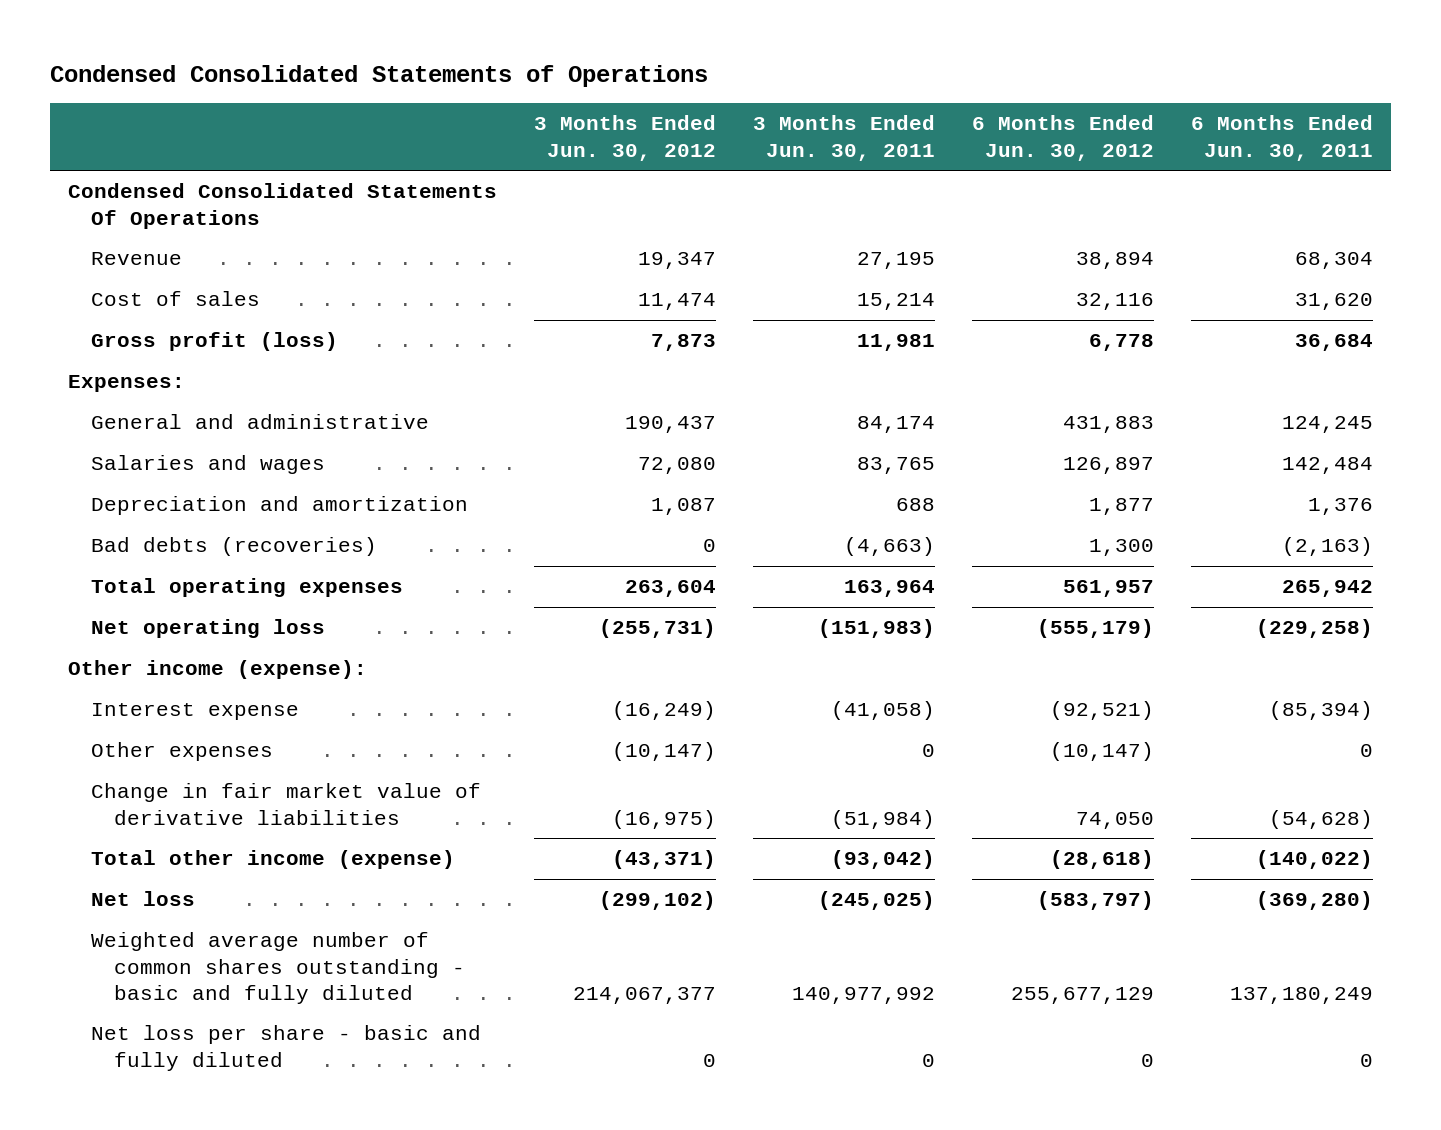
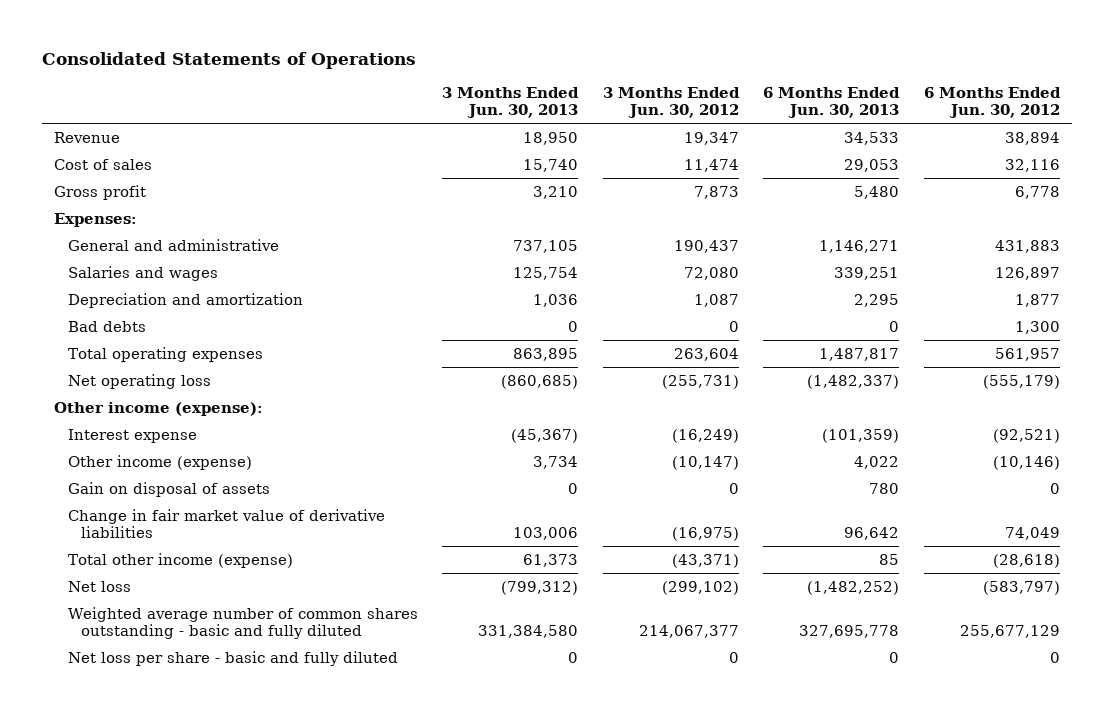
- Condensed Consolidated Statements of Operations
+ Consolidated Statements of Operations
- | 3 Months Ended Jun. 30, 2012 | 3 Months Ended Jun. 30, 2011 | 6 Months Ended Jun. 30, 2012 | 6 Months Ended Jun. 30, 2011
+ | 3 Months Ended Jun. 30, 2013 | 3 Months Ended Jun. 30, 2012 | 6 Months Ended Jun. 30, 2013 | 6 Months Ended Jun. 30, 2012
- Condensed Consolidated Statements Of Operations
- Gross profit (loss) | 7,873 | 11,981 | 6,778 | 36,684
+ Gross profit | 3,210 | 7,873 | 5,480 | 6,778
- Bad debts (recoveries) | 0 | (4,663) | 1,300 | (2,163)
+ Bad debts | 0 | 0 | 0 | 1,300
- Other expenses | (10,147) | 0 | (10,147) | 0
- Change in fair market value of derivative liabilities | (16,975) | (51,984) | 74,050 | (54,628)
+ Other income (expense) | 3,734 | (10,147) | 4,022 | (10,146)
+ Gain on disposal of assets | 0 | 0 | 780 | 0
+ Change in fair market value of derivative liabilities | 103,006 | (16,975) | 96,642 | 74,049

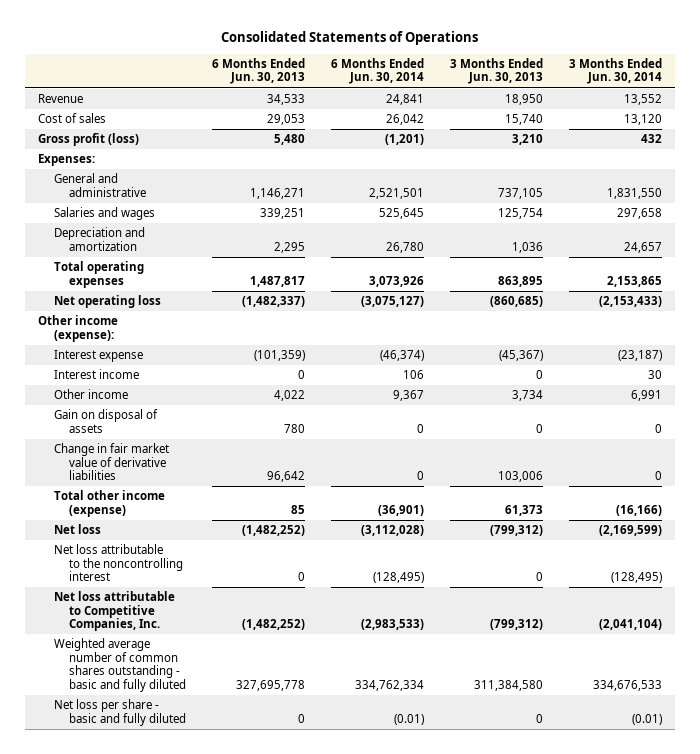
- | 3 Months Ended Jun. 30, 2013 | 3 Months Ended Jun. 30, 2012 | 6 Months Ended Jun. 30, 2013 | 6 Months Ended Jun. 30, 2012
+ | 6 Months Ended Jun. 30, 2013 | 6 Months Ended Jun. 30, 2014 | 3 Months Ended Jun. 30, 2013 | 3 Months Ended Jun. 30, 2014
- Gross profit | 3,210 | 7,873 | 5,480 | 6,778
+ Gross profit (loss) | 5,480 | (1,201) | 3,210 | 432
- Bad debts | 0 | 0 | 0 | 1,300
- Other income (expense) | 3,734 | (10,147) | 4,022 | (10,146)
+ Interest income | 0 | 106 | 0 | 30
+ Other income | 4,022 | 9,367 | 3,734 | 6,991
- Weighted average number of common shares outstanding - basic and fully diluted | 331,384,580 | 214,067,377 | 327,695,778 | 255,677,129
+ Net loss attributable to the noncontrolling interest | 0 | (128,495) | 0 | (128,495)
+ Net loss attributable to Competitive Companies, Inc. | (1,482,252) | (2,983,533) | (799,312) | (2,041,104)
+ Weighted average number of common shares outstanding - basic and fully diluted | 327,695,778 | 334,762,334 | 311,384,580 | 334,676,533

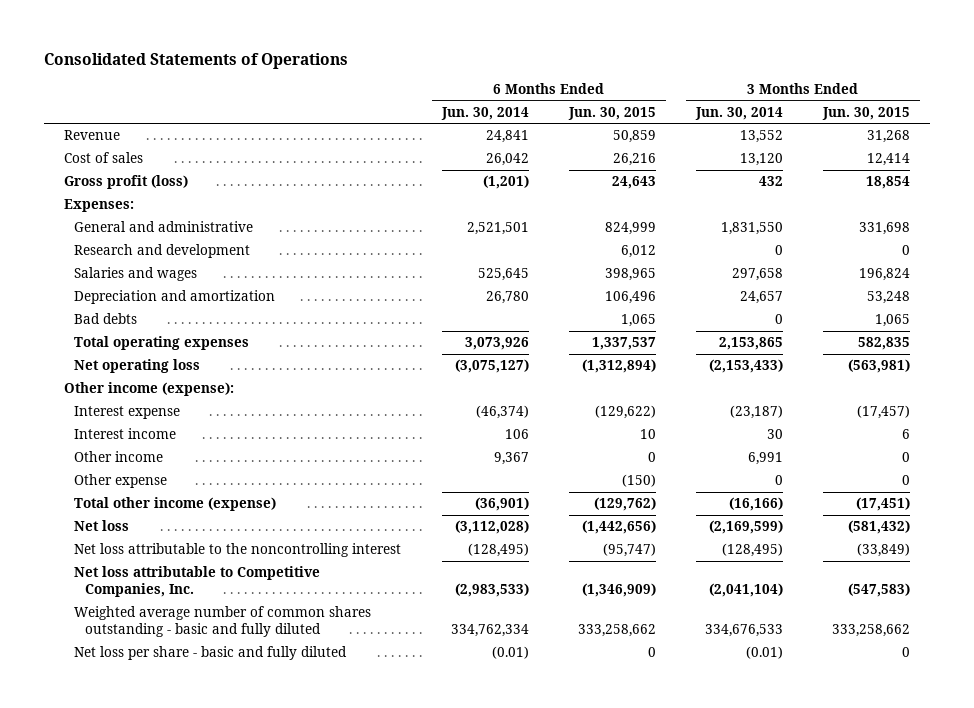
- | 6 Months Ended Jun. 30, 2013 | 6 Months Ended Jun. 30, 2014 | 3 Months Ended Jun. 30, 2013 | 3 Months Ended Jun. 30, 2014
+ | 6 Months Ended Jun. 30, 2014 | 6 Months Ended Jun. 30, 2015 | 3 Months Ended Jun. 30, 2014 | 3 Months Ended Jun. 30, 2015
+ Research and development | | 6,012 | 0 | 0
+ Bad debts | | 1,065 | 0 | 1,065
- Gain on disposal of assets | 780 | 0 | 0 | 0
- Change in fair market value of derivative liabilities | 96,642 | 0 | 103,006 | 0
+ Other expense | | (150) | 0 | 0

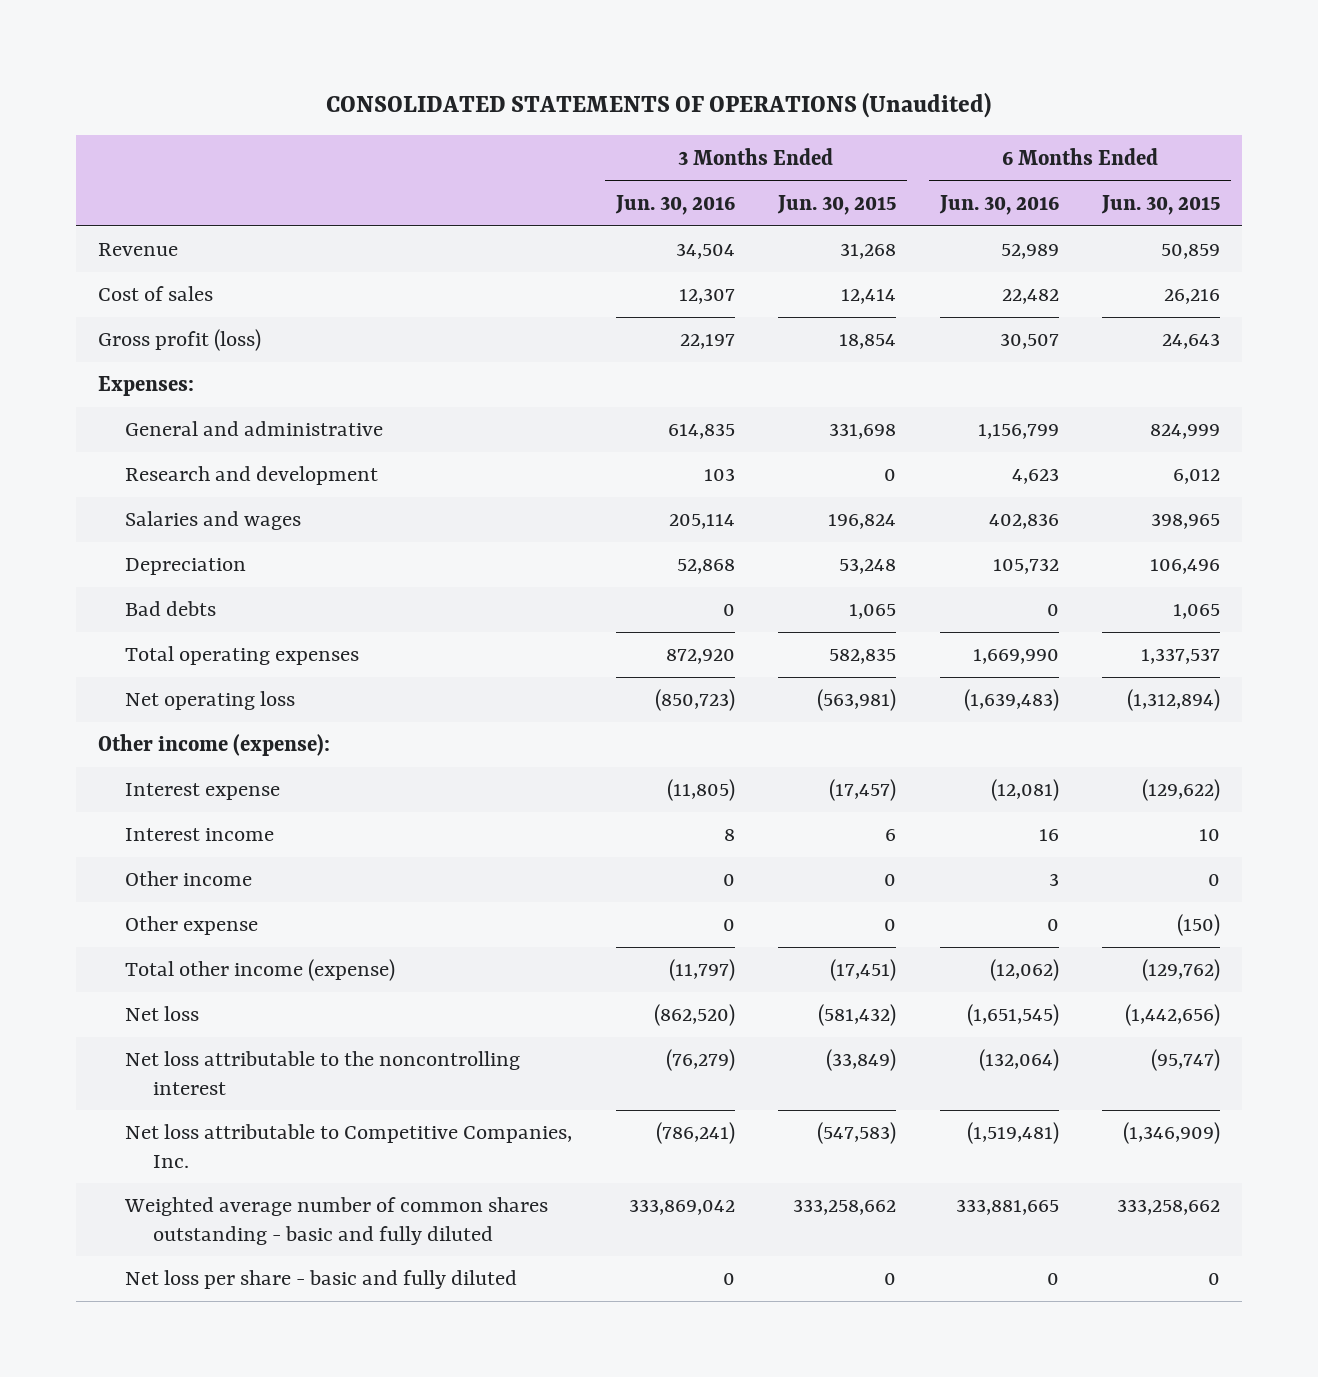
- Consolidated Statements of Operations
+ CONSOLIDATED STATEMENTS OF OPERATIONS (Unaudited)
- | 6 Months Ended Jun. 30, 2014 | 6 Months Ended Jun. 30, 2015 | 3 Months Ended Jun. 30, 2014 | 3 Months Ended Jun. 30, 2015
+ | 3 Months Ended Jun. 30, 2016 | 3 Months Ended Jun. 30, 2015 | 6 Months Ended Jun. 30, 2016 | 6 Months Ended Jun. 30, 2015
- Depreciation and amortization | 26,780 | 106,496 | 24,657 | 53,248
+ Depreciation | 52,868 | 53,248 | 105,732 | 106,496

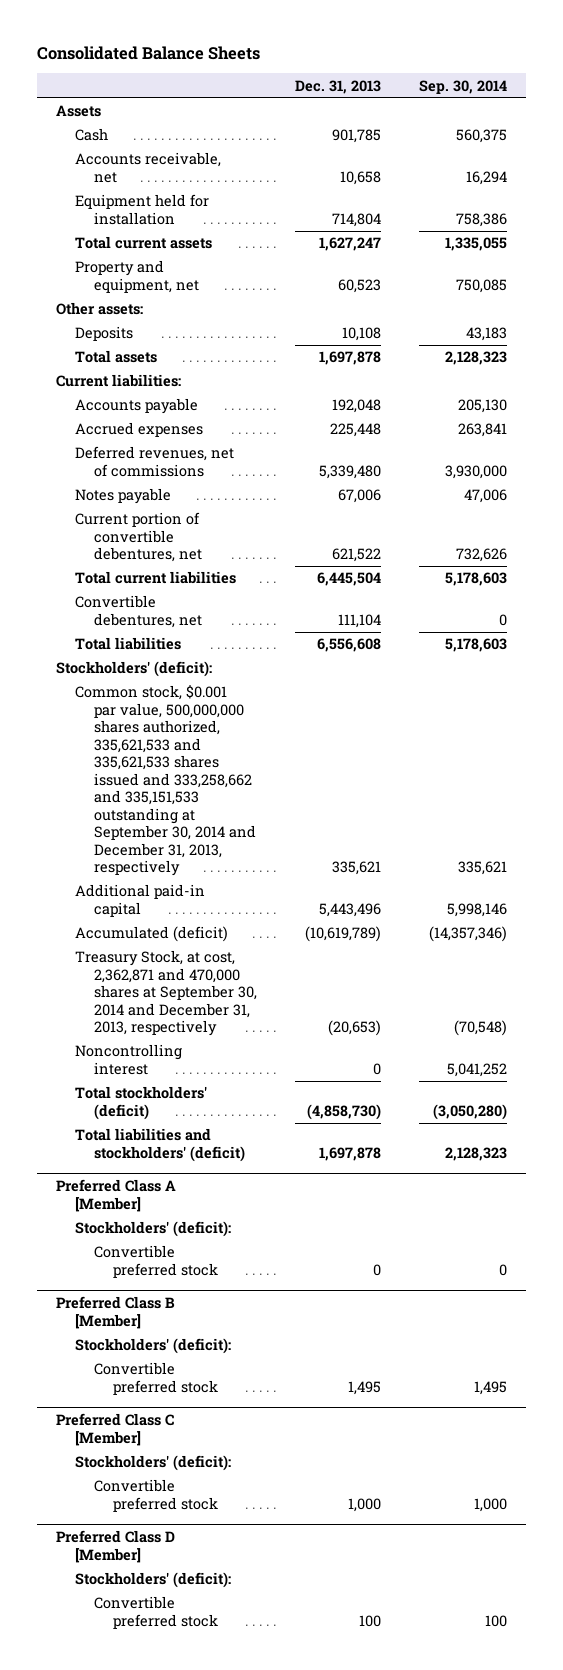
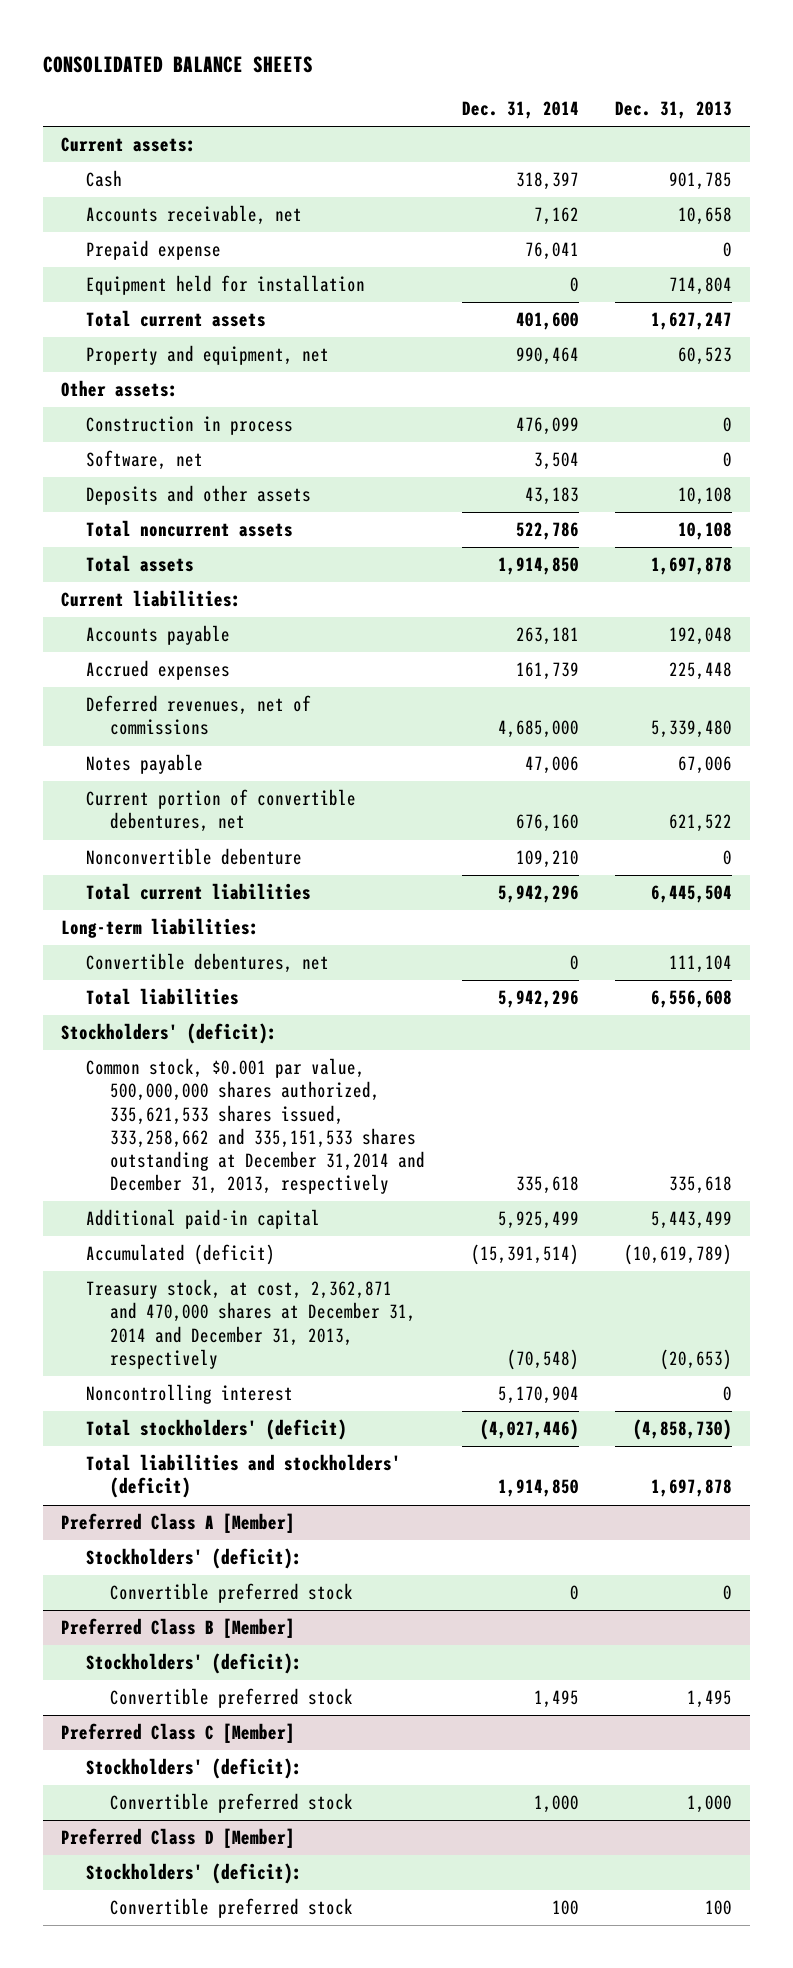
- Consolidated Balance Sheets
+ CONSOLIDATED BALANCE SHEETS
- | Dec. 31, 2013 | Sep. 30, 2014
+ | Dec. 31, 2014 | Dec. 31, 2013
- Assets
+ Current assets:
+ Prepaid expense | 76,041 | 0
- Deposits | 10,108 | 43,183
+ Construction in process | 476,099 | 0
+ Software, net | 3,504 | 0
+ Deposits and other assets | 43,183 | 10,108
+ Total noncurrent assets | 522,786 | 10,108
+ Nonconvertible debenture | 109,210 | 0
+ Long-term liabilities:
- Common stock, $0.001 par value, 500,000,000 shares authorized, 335,621,533 and 335,621,533 shares issued and 333,258,662 and 335,151,533 outstanding at September 30, 2014 and December 31, 2013, respectively | 335,621 | 335,621
- Additional paid-in capital | 5,443,496 | 5,998,146
+ Common stock, $0.001 par value, 500,000,000 shares authorized, 335,621,533 shares issued, 333,258,662 and 335,151,533 shares outstanding at December 31,2014 and December 31, 2013, respectively | 335,618 | 335,618
+ Additional paid-in capital | 5,925,499 | 5,443,499
- Treasury Stock, at cost, 2,362,871 and 470,000 shares at September 30, 2014 and December 31, 2013, respectively | (20,653) | (70,548)
+ Treasury stock, at cost, 2,362,871 and 470,000 shares at December 31, 2014 and December 31, 2013, respectively | (70,548) | (20,653)

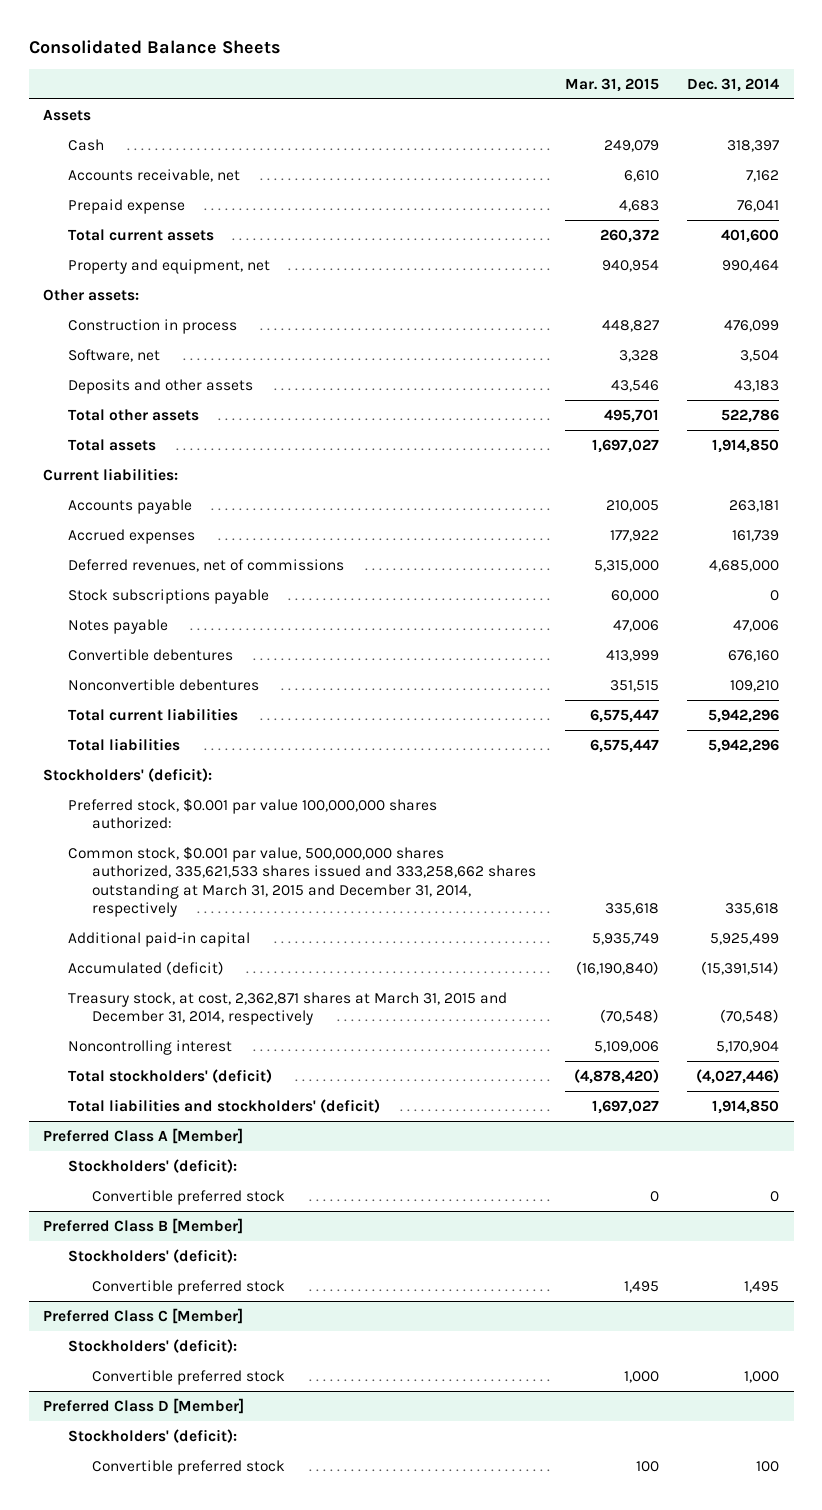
- CONSOLIDATED BALANCE SHEETS
+ Consolidated Balance Sheets
- | Dec. 31, 2014 | Dec. 31, 2013
+ | Mar. 31, 2015 | Dec. 31, 2014
- Current assets:
+ Assets
- Equipment held for installation | 0 | 714,804
- Total noncurrent assets | 522,786 | 10,108
+ Total other assets | 495,701 | 522,786
+ Stock subscriptions payable | 60,000 | 0
- Current portion of convertible debentures, net | 676,160 | 621,522
- Nonconvertible debenture | 109,210 | 0
+ Convertible debentures | 413,999 | 676,160
+ Nonconvertible debentures | 351,515 | 109,210
- Long-term liabilities:
- Convertible debentures, net | 0 | 111,104
- Common stock, $0.001 par value, 500,000,000 shares authorized, 335,621,533 shares issued, 333,258,662 and 335,151,533 shares outstanding at December 31,2014 and December 31, 2013, respectively | 335,618 | 335,618
+ Preferred stock, $0.001 par value 100,000,000 shares authorized:
+ Common stock, $0.001 par value, 500,000,000 shares authorized, 335,621,533 shares issued and 333,258,662 shares outstanding at March 31, 2015 and December 31, 2014, respectively | 335,618 | 335,618
- Treasury stock, at cost, 2,362,871 and 470,000 shares at December 31, 2014 and December 31, 2013, respectively | (70,548) | (20,653)
+ Treasury stock, at cost, 2,362,871 shares at March 31, 2015 and December 31, 2014, respectively | (70,548) | (70,548)

